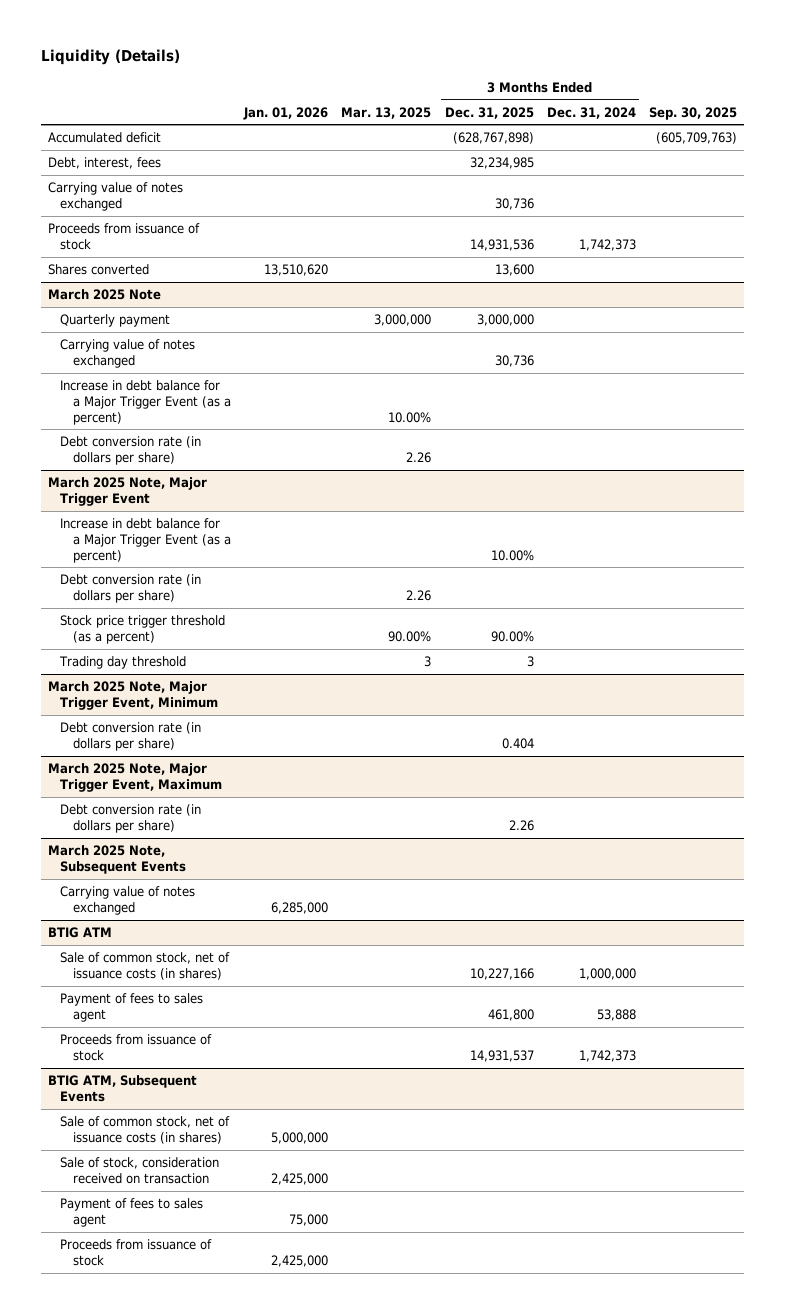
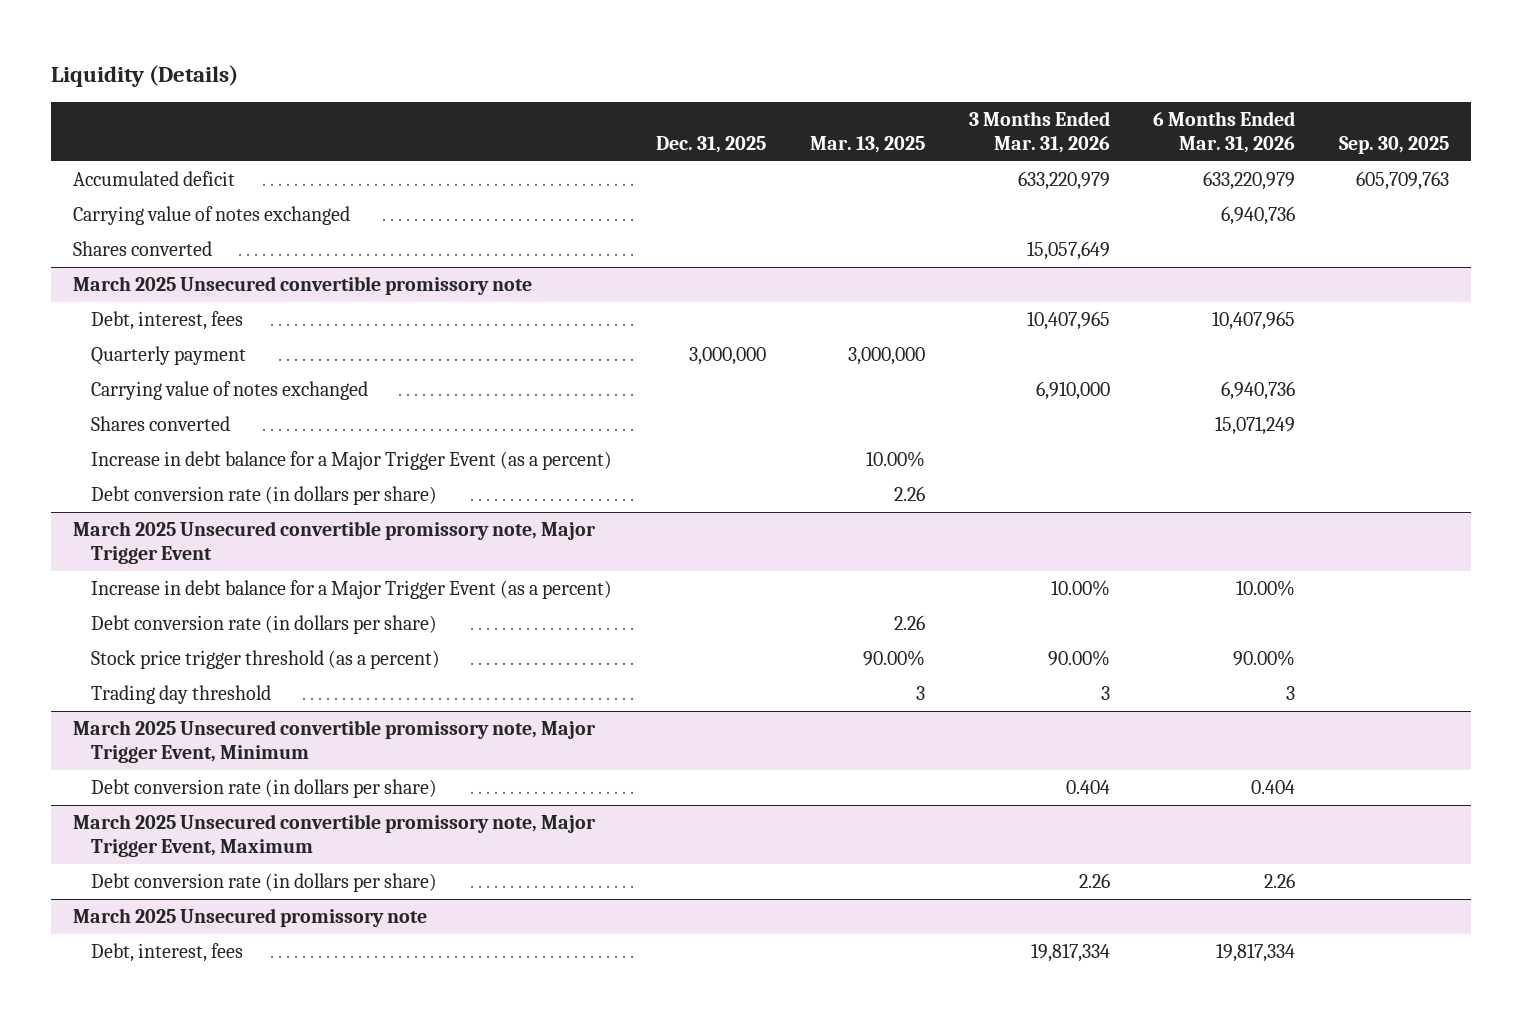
- | Jan. 01, 2026 | Mar. 13, 2025 | 3 Months Ended Dec. 31, 2025 | 3 Months Ended Dec. 31, 2024 | Sep. 30, 2025
+ | Dec. 31, 2025 | Mar. 13, 2025 | 3 Months Ended Mar. 31, 2026 | 6 Months Ended Mar. 31, 2026 | Sep. 30, 2025
- Accumulated deficit | | | (628,767,898) | | (605,709,763)
- Debt, interest, fees | | | 32,234,985 | |
+ Accumulated deficit | | | 633,220,979 | 633,220,979 | 605,709,763
- Proceeds from issuance of stock | | | 14,931,536 | 1,742,373 |
- March 2025 Note
+ March 2025 Unsecured convertible promissory note
+ Debt, interest, fees | | | 10,407,965 | 10,407,965 |
+ Shares converted | | | | 15,071,249 |
- March 2025 Note, Major Trigger Event
+ March 2025 Unsecured convertible promissory note, Major Trigger Event
- March 2025 Note, Major Trigger Event, Minimum
+ March 2025 Unsecured convertible promissory note, Major Trigger Event, Minimum
- March 2025 Note, Major Trigger Event, Maximum
+ March 2025 Unsecured convertible promissory note, Major Trigger Event, Maximum
- March 2025 Note, Subsequent Events
- Carrying value of notes exchanged | 6,285,000 | | | |
- BTIG ATM
- Sale of common stock, net of issuance costs (in shares) | | | 10,227,166 | 1,000,000 |
- Payment of fees to sales agent | | | 461,800 | 53,888 |
- Proceeds from issuance of stock | | | 14,931,537 | 1,742,373 |
- BTIG ATM, Subsequent Events
- Sale of common stock, net of issuance costs (in shares) | 5,000,000 | | | |
- Sale of stock, consideration received on transaction | 2,425,000 | | | |
- Payment of fees to sales agent | 75,000 | | | |
- Proceeds from issuance of stock | 2,425,000 | | | |
+ March 2025 Unsecured promissory note
+ Debt, interest, fees | | | 19,817,334 | 19,817,334 |

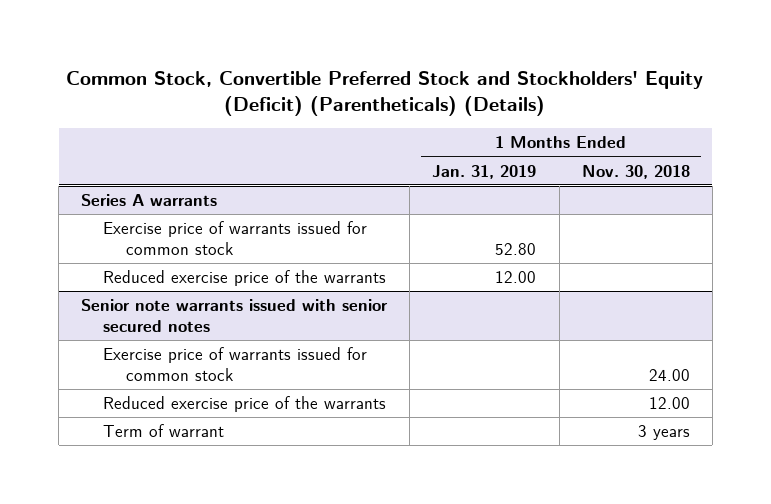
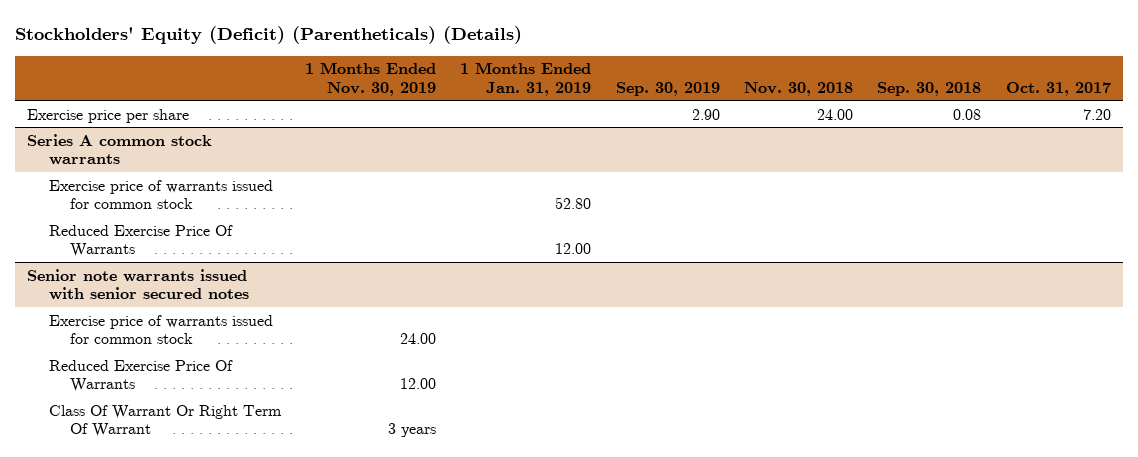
- Common Stock, Convertible Preferred Stock and Stockholders' Equity (Deficit) (Parentheticals) (Details)
+ Stockholders' Equity (Deficit) (Parentheticals) (Details)
- | 1 Months Ended Jan. 31, 2019 | 1 Months Ended Nov. 30, 2018
+ | 1 Months Ended Nov. 30, 2019 | 1 Months Ended Jan. 31, 2019 | Sep. 30, 2019 | Nov. 30, 2018 | Sep. 30, 2018 | Oct. 31, 2017
- Series A warrants
+ Exercise price per share | | | 2.90 | 24.00 | 0.08 | 7.20
+ Series A common stock warrants
- Reduced exercise price of the warrants | 12.00 |
+ Reduced Exercise Price Of Warrants | | 12.00 | | | |
@ Senior note warrants issued with senior secured notes
- Reduced exercise price of the warrants | | 12.00
- Term of warrant | | 3 years
+ Reduced Exercise Price Of Warrants | 12.00 | | | | |
+ Class Of Warrant Or Right Term Of Warrant | 3 years | | | | |

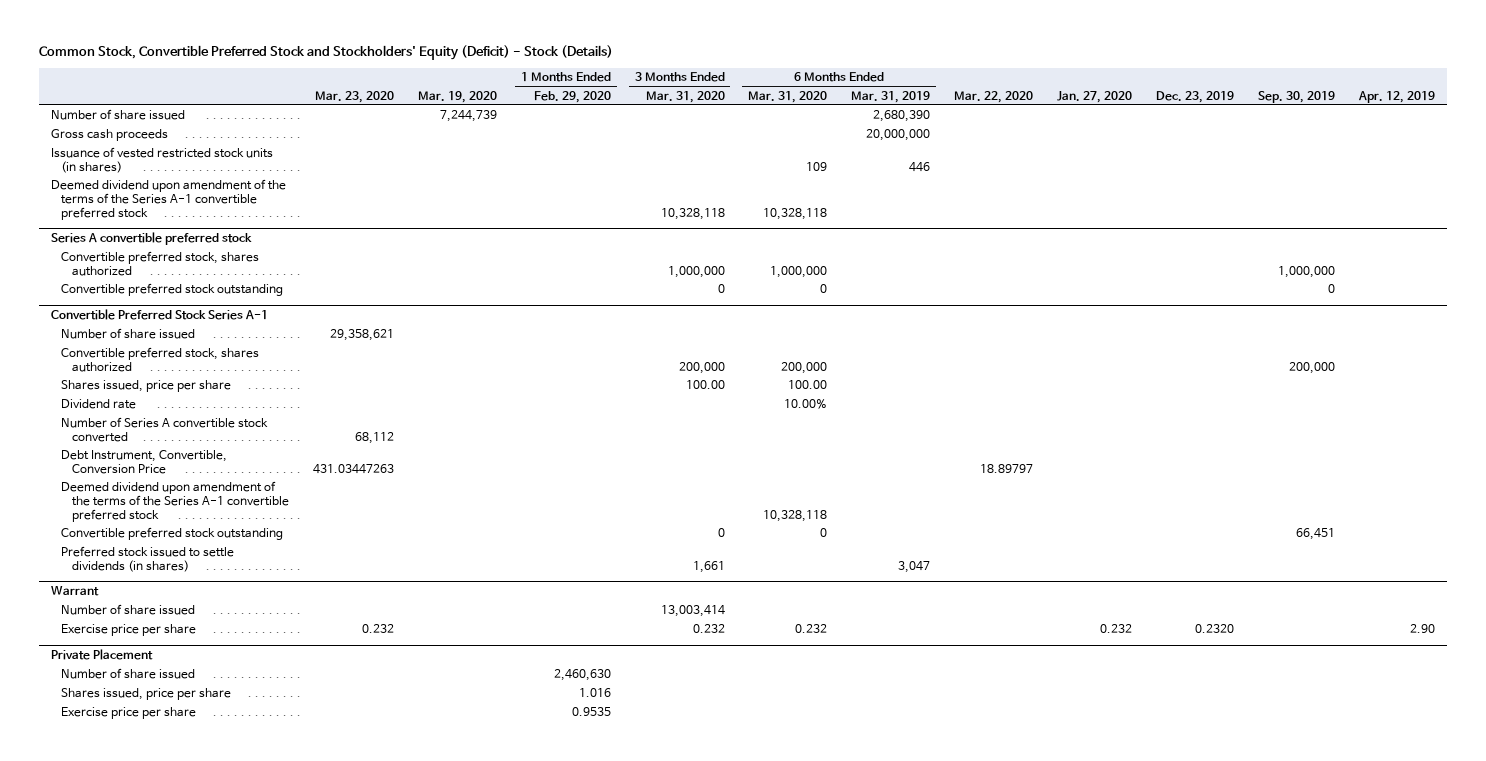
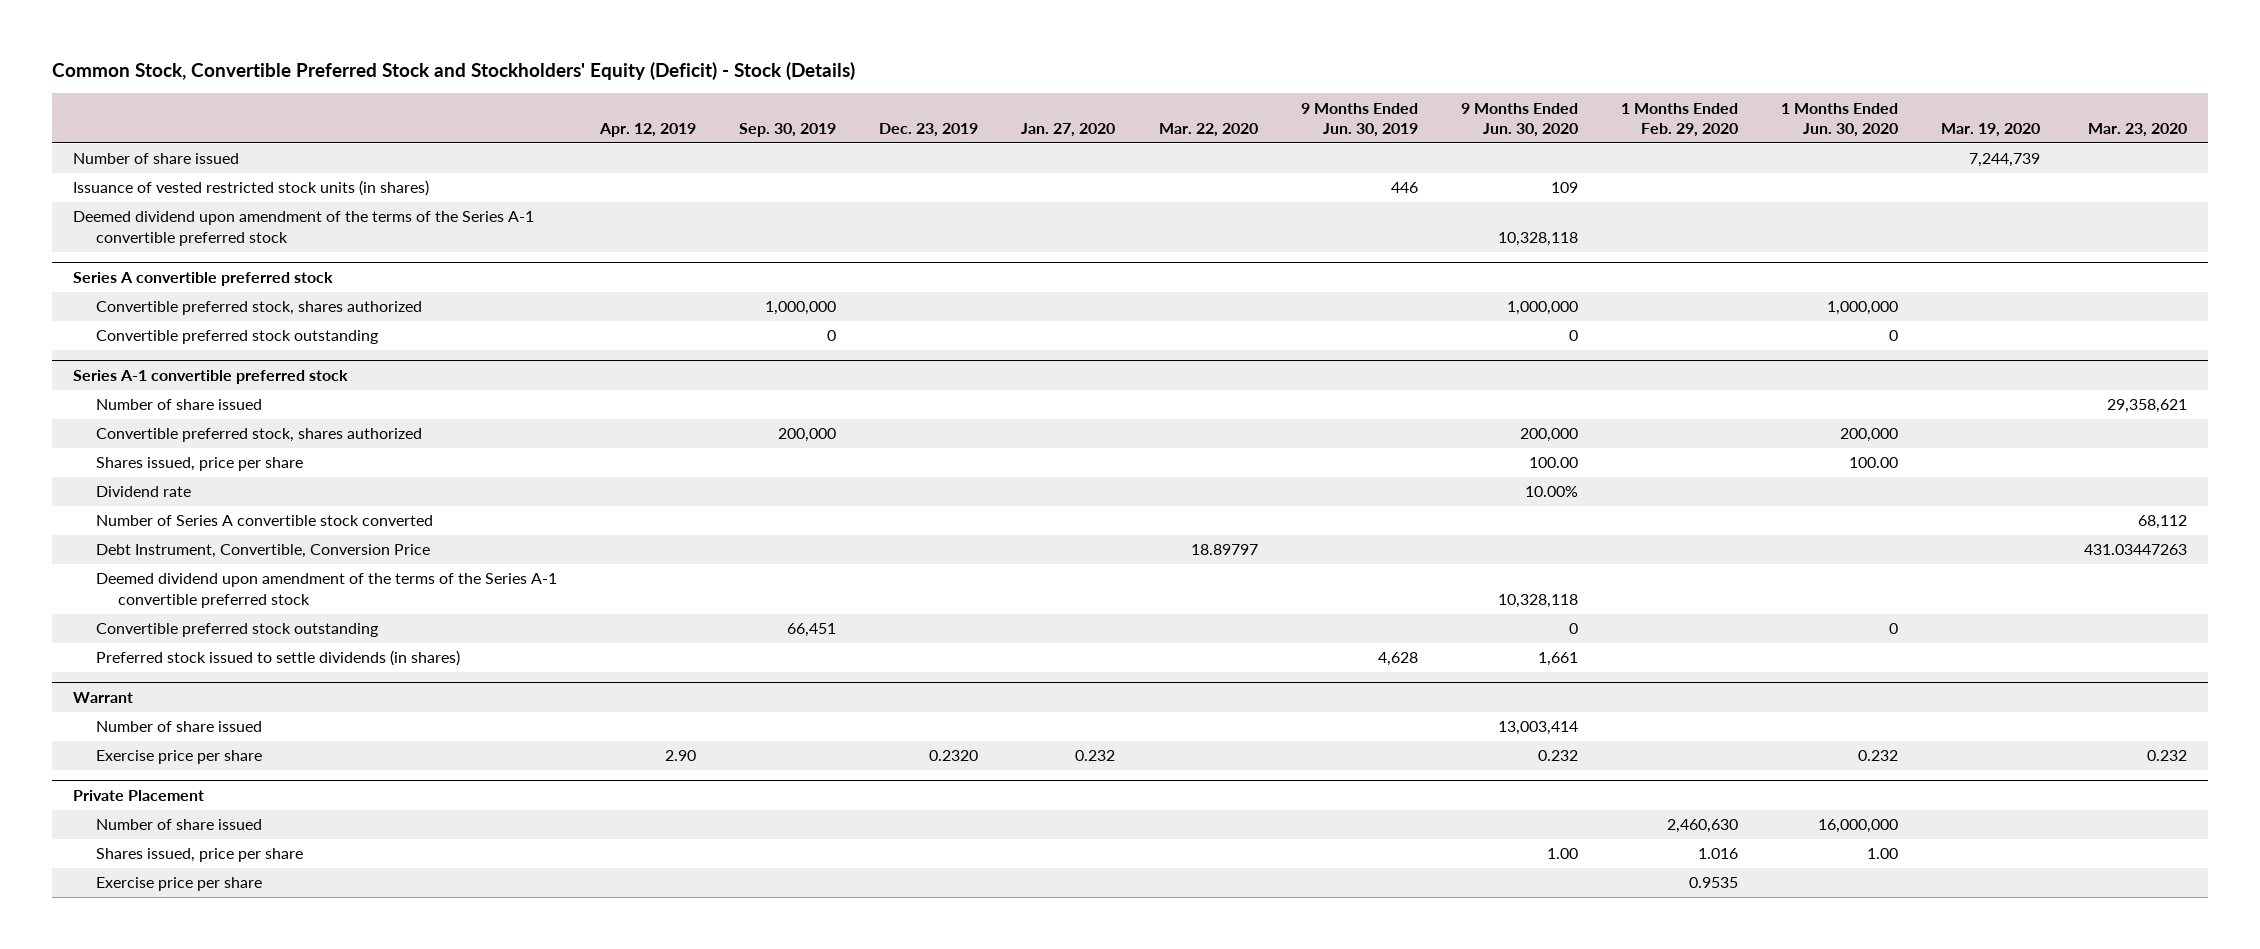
- | Mar. 23, 2020 | Mar. 19, 2020 | 1 Months Ended Feb. 29, 2020 | 3 Months Ended Mar. 31, 2020 | 6 Months Ended Mar. 31, 2020 | 6 Months Ended Mar. 31, 2019 | Mar. 22, 2020 | Jan. 27, 2020 | Dec. 23, 2019 | Sep. 30, 2019 | Apr. 12, 2019
+ | Apr. 12, 2019 | Sep. 30, 2019 | Dec. 23, 2019 | Jan. 27, 2020 | Mar. 22, 2020 | 9 Months Ended Jun. 30, 2019 | 9 Months Ended Jun. 30, 2020 | 1 Months Ended Feb. 29, 2020 | 1 Months Ended Jun. 30, 2020 | Mar. 19, 2020 | Mar. 23, 2020
- Gross cash proceeds | | | | | | 20,000,000 | | | | |
- Convertible Preferred Stock Series A-1
+ Series A-1 convertible preferred stock

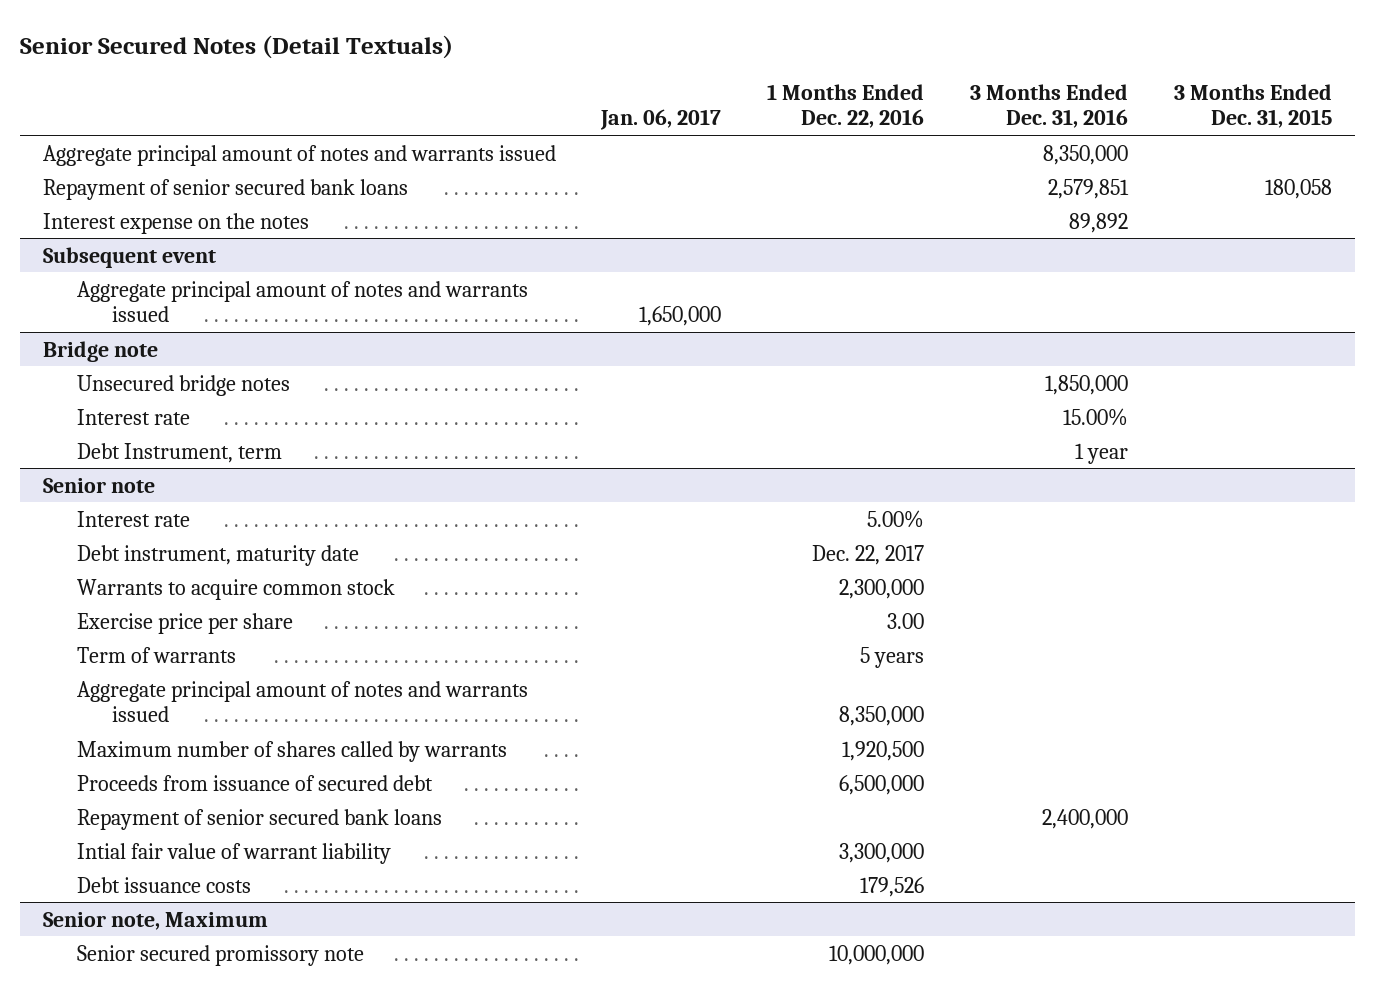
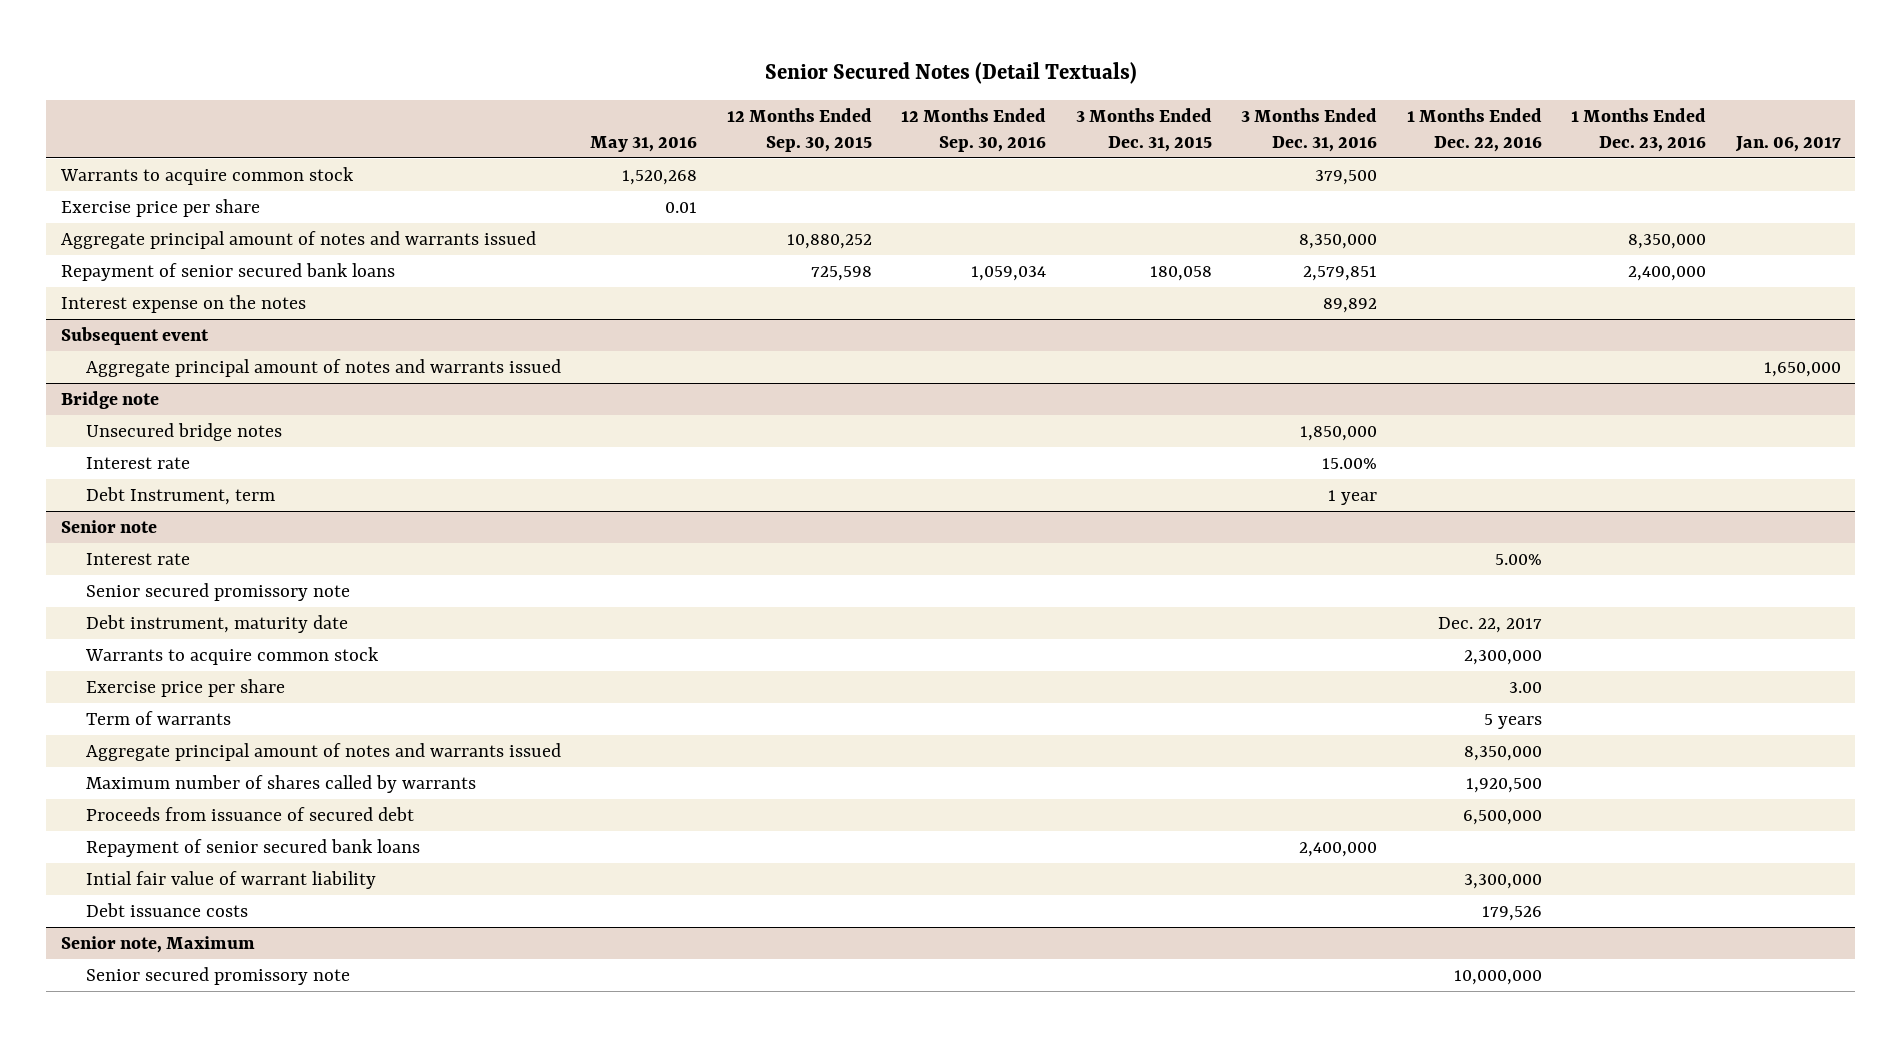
- | Jan. 06, 2017 | 1 Months Ended Dec. 22, 2016 | 3 Months Ended Dec. 31, 2016 | 3 Months Ended Dec. 31, 2015
+ | May 31, 2016 | 12 Months Ended Sep. 30, 2015 | 12 Months Ended Sep. 30, 2016 | 3 Months Ended Dec. 31, 2015 | 3 Months Ended Dec. 31, 2016 | 1 Months Ended Dec. 22, 2016 | 1 Months Ended Dec. 23, 2016 | Jan. 06, 2017
+ Warrants to acquire common stock | 1,520,268 | | | | 379,500 | | |
+ Exercise price per share | 0.01 | | | | | | |
@ Senior note
+ Senior secured promissory note

